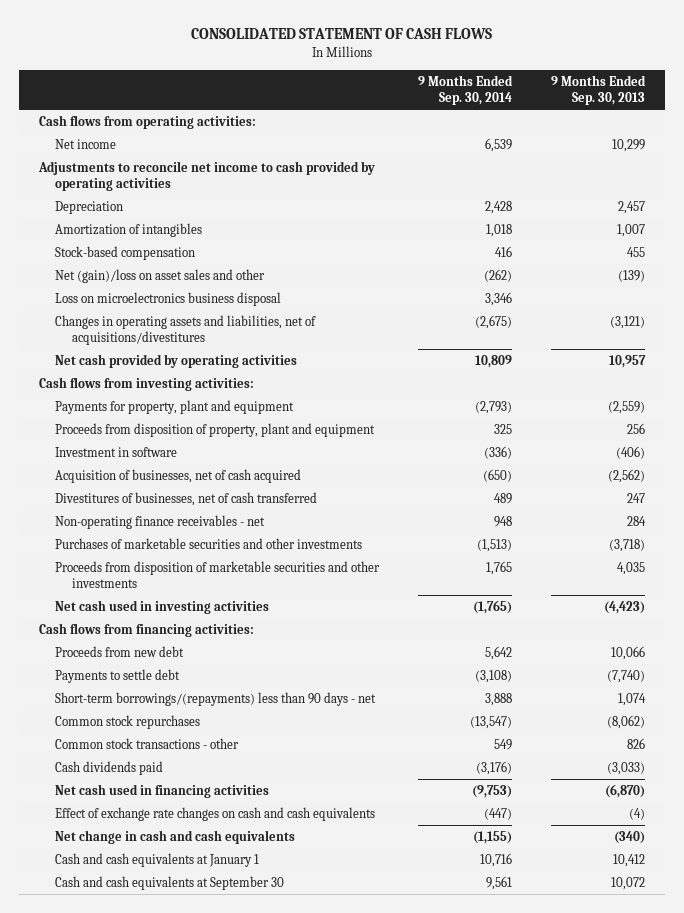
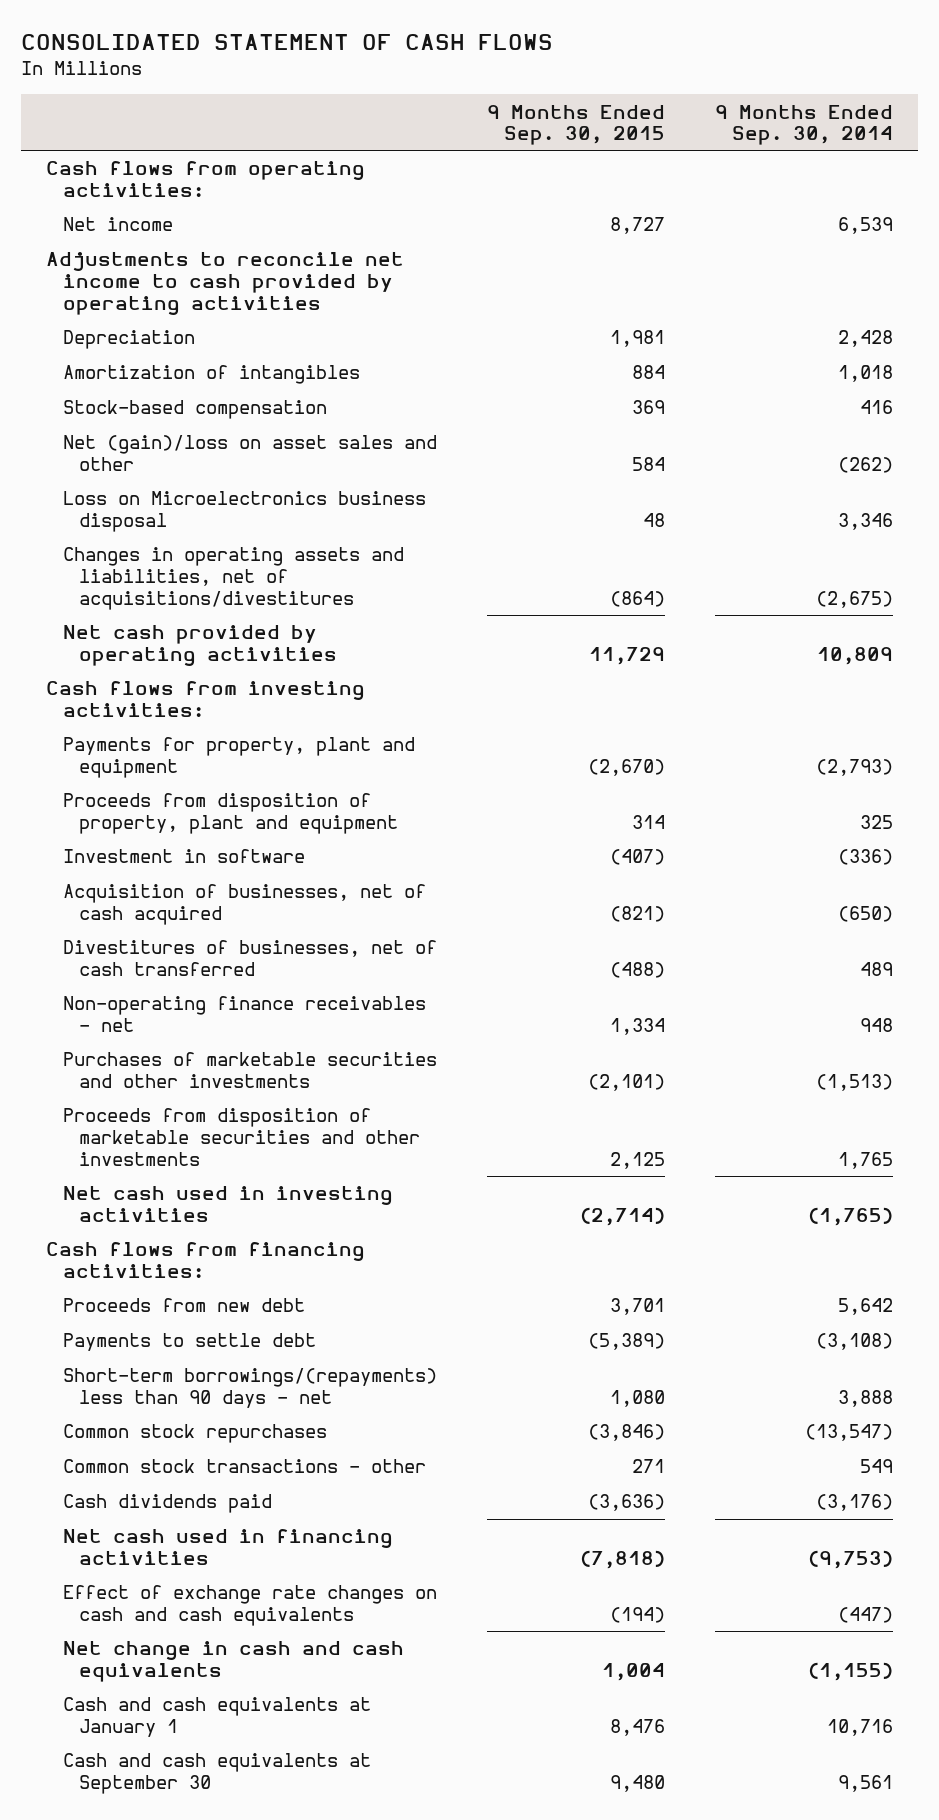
- | 9 Months Ended Sep. 30, 2014 | 9 Months Ended Sep. 30, 2013
+ | 9 Months Ended Sep. 30, 2015 | 9 Months Ended Sep. 30, 2014
- Loss on microelectronics business disposal | 3,346 |
+ Loss on Microelectronics business disposal | 48 | 3,346

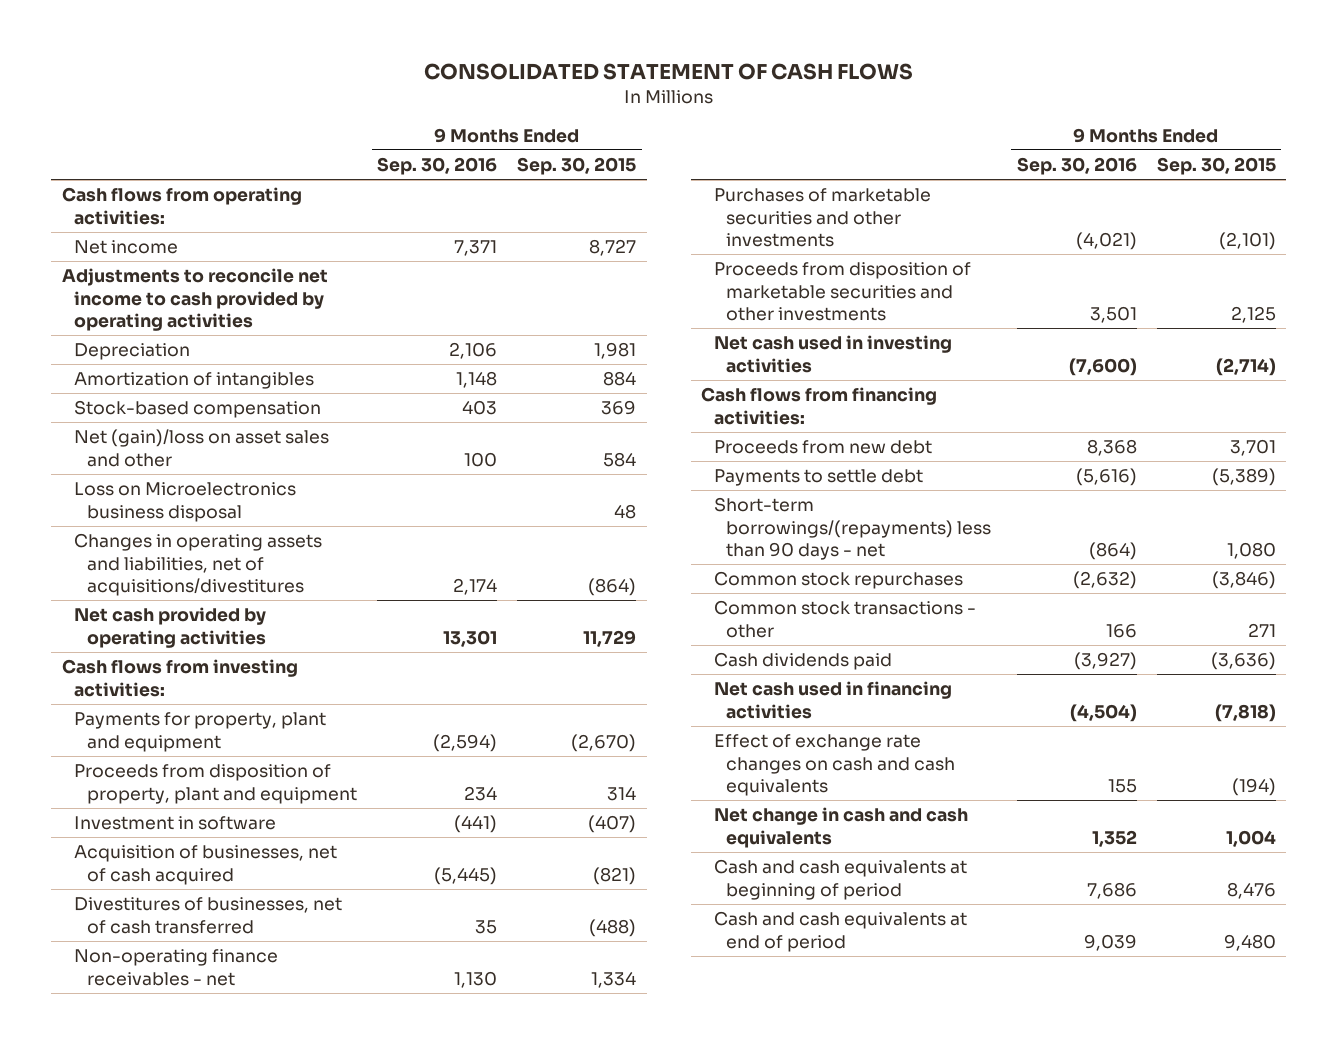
- | 9 Months Ended Sep. 30, 2015 | 9 Months Ended Sep. 30, 2014
+ | 9 Months Ended Sep. 30, 2016 | 9 Months Ended Sep. 30, 2015
- Cash and cash equivalents at January 1 | 8,476 | 10,716
- Cash and cash equivalents at September 30 | 9,480 | 9,561
+ Cash and cash equivalents at beginning of period | 7,686 | 8,476
+ Cash and cash equivalents at end of period | 9,039 | 9,480

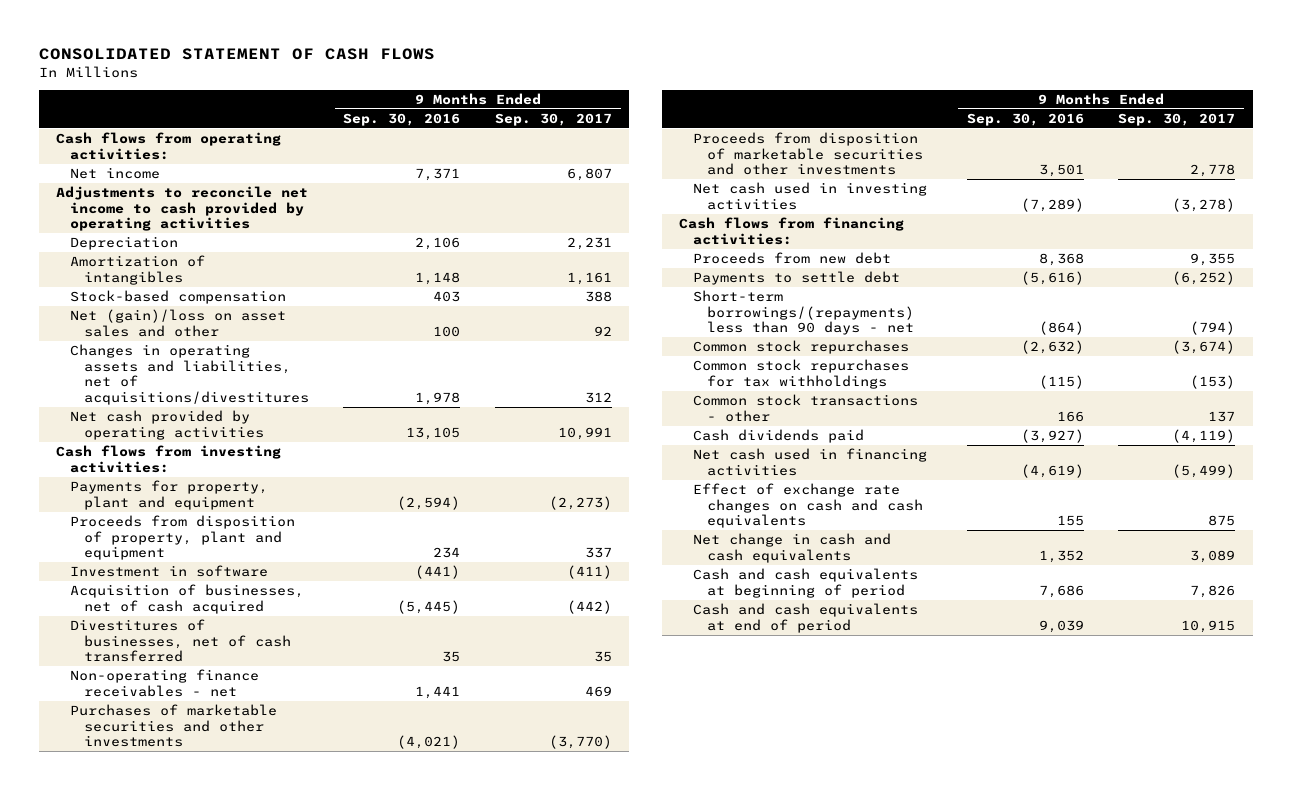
- | 9 Months Ended Sep. 30, 2016 | 9 Months Ended Sep. 30, 2015
+ | 9 Months Ended Sep. 30, 2016 | 9 Months Ended Sep. 30, 2017
- Loss on Microelectronics business disposal | | 48
- Changes in operating assets and liabilities, net of acquisitions/divestitures | 2,174 | (864)
- Net cash provided by operating activities | 13,301 | 11,729
+ Changes in operating assets and liabilities, net of acquisitions/divestitures | 1,978 | 312
+ Net cash provided by operating activities | 13,105 | 10,991
- Non-operating finance receivables - net | 1,130 | 1,334
+ Non-operating finance receivables - net | 1,441 | 469
- Net cash used in investing activities | (7,600) | (2,714)
+ Net cash used in investing activities | (7,289) | (3,278)
+ Common stock repurchases for tax withholdings | (115) | (153)
- Net cash used in financing activities | (4,504) | (7,818)
+ Net cash used in financing activities | (4,619) | (5,499)

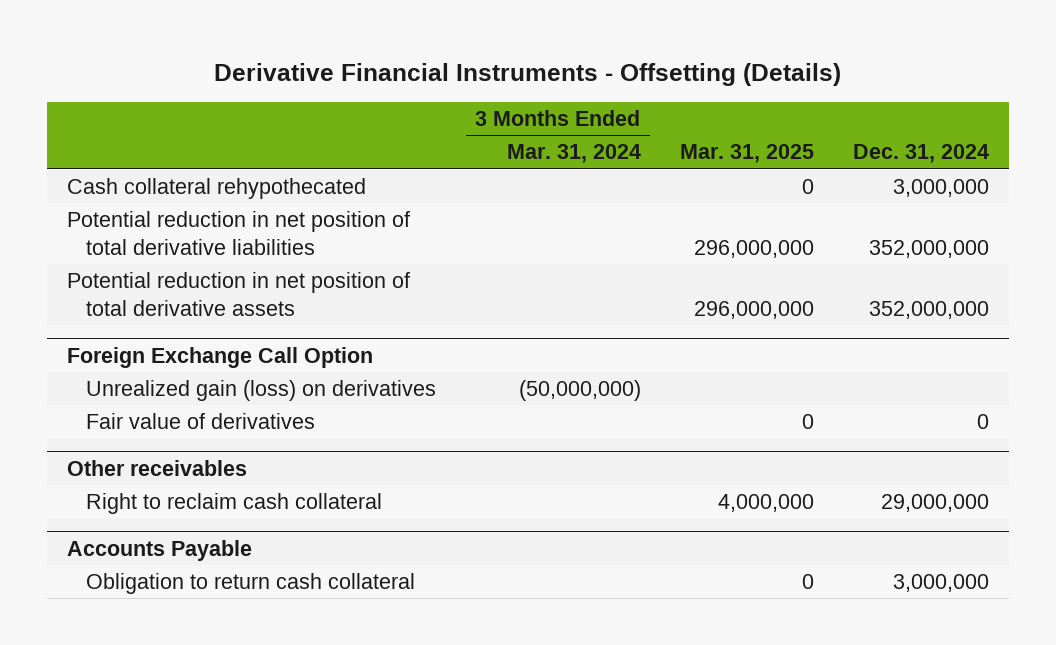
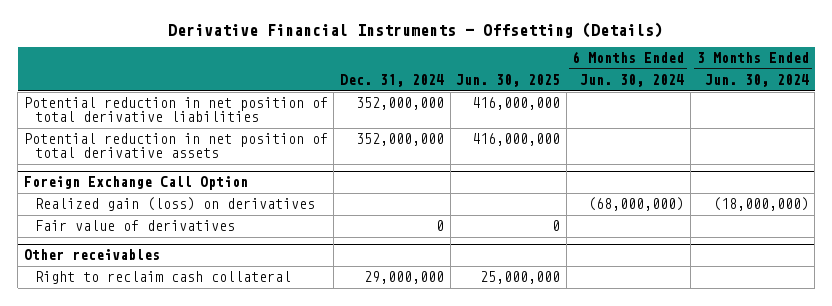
- | 3 Months Ended Mar. 31, 2024 | Mar. 31, 2025 | Dec. 31, 2024
+ | Dec. 31, 2024 | Jun. 30, 2025 | 6 Months Ended Jun. 30, 2024 | 3 Months Ended Jun. 30, 2024
- Cash collateral rehypothecated | | 0 | 3,000,000
@ Foreign Exchange Call Option
- Unrealized gain (loss) on derivatives | (50,000,000) | |
+ Realized gain (loss) on derivatives | | | (68,000,000) | (18,000,000)
- Accounts Payable
- Obligation to return cash collateral | | 0 | 3,000,000

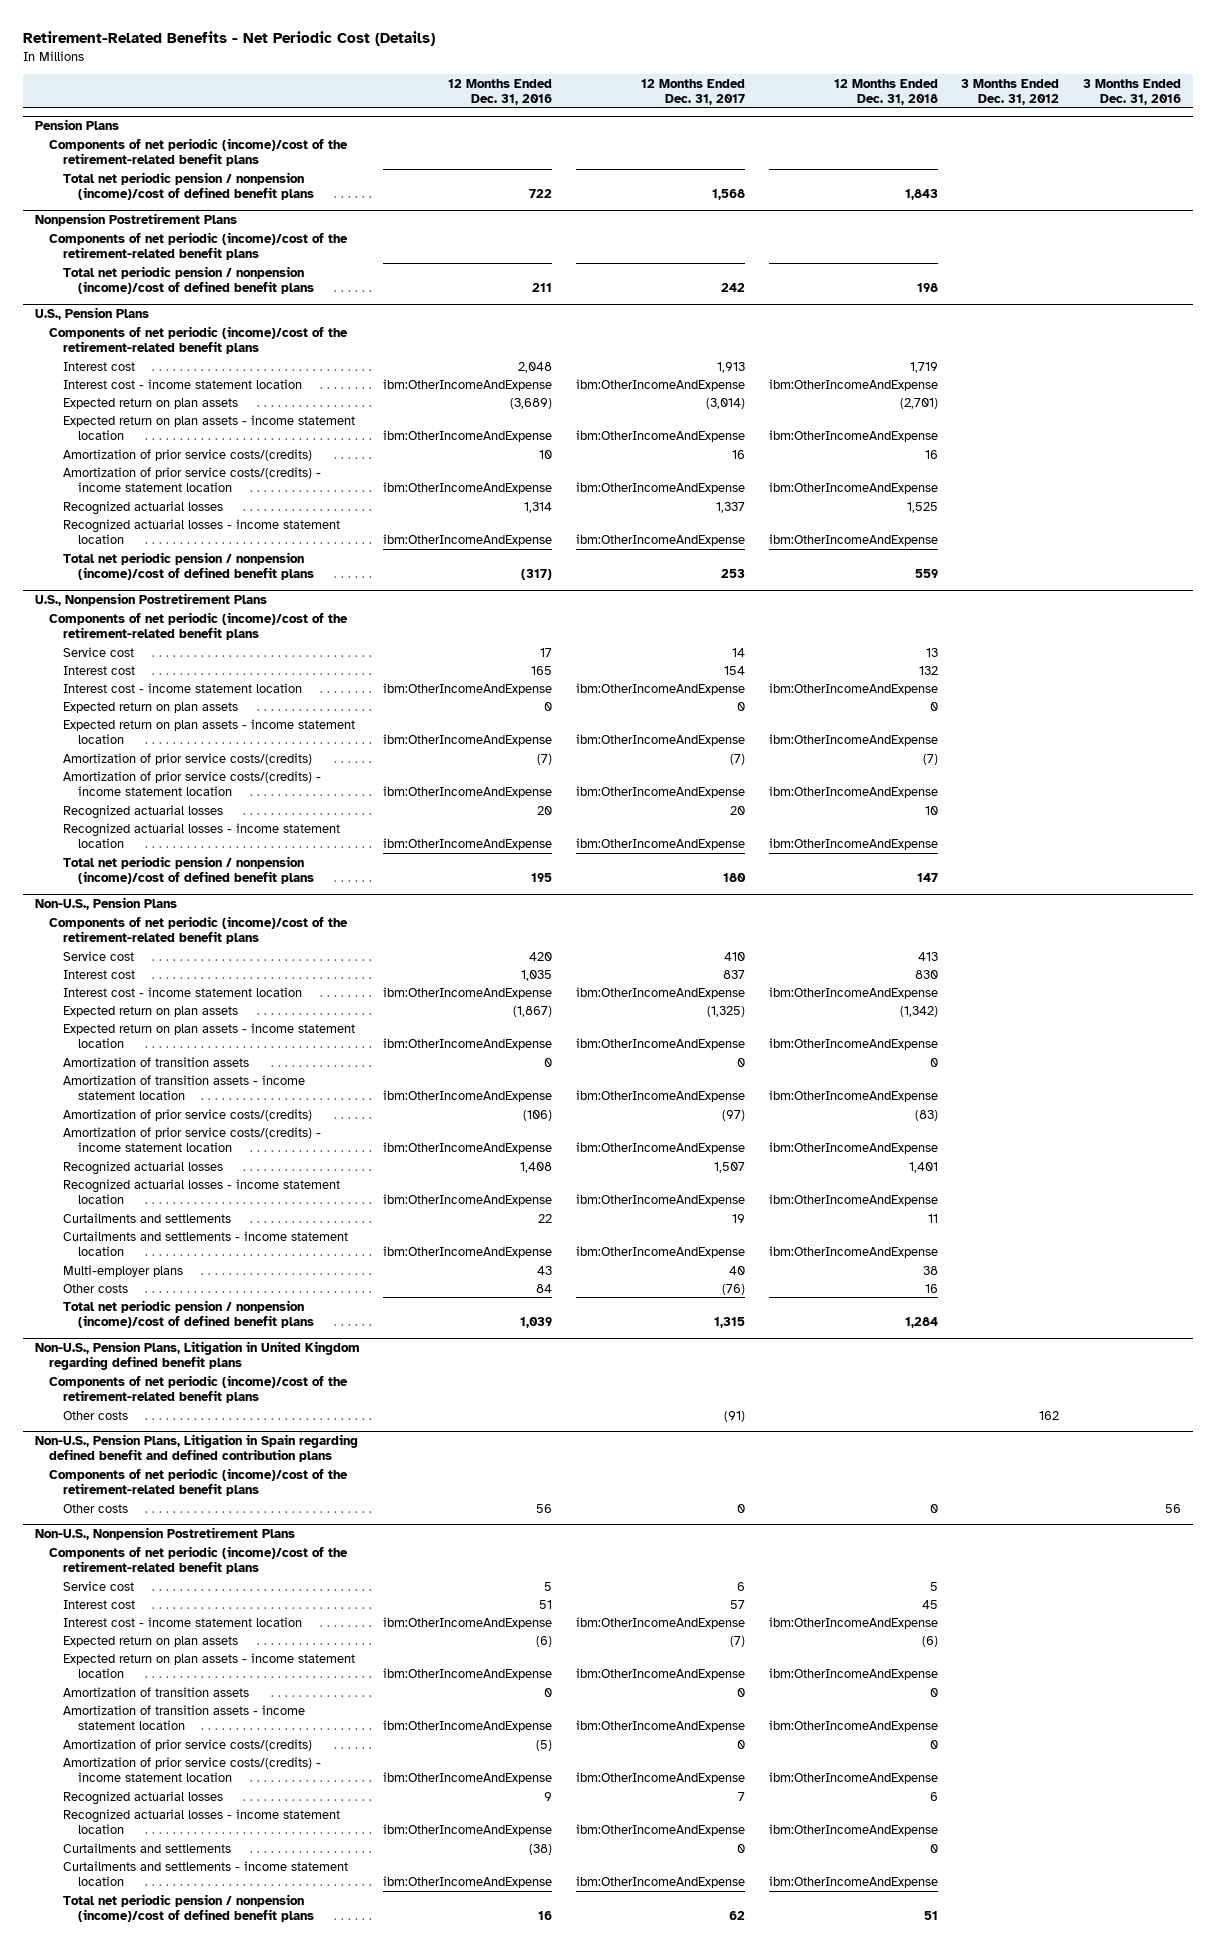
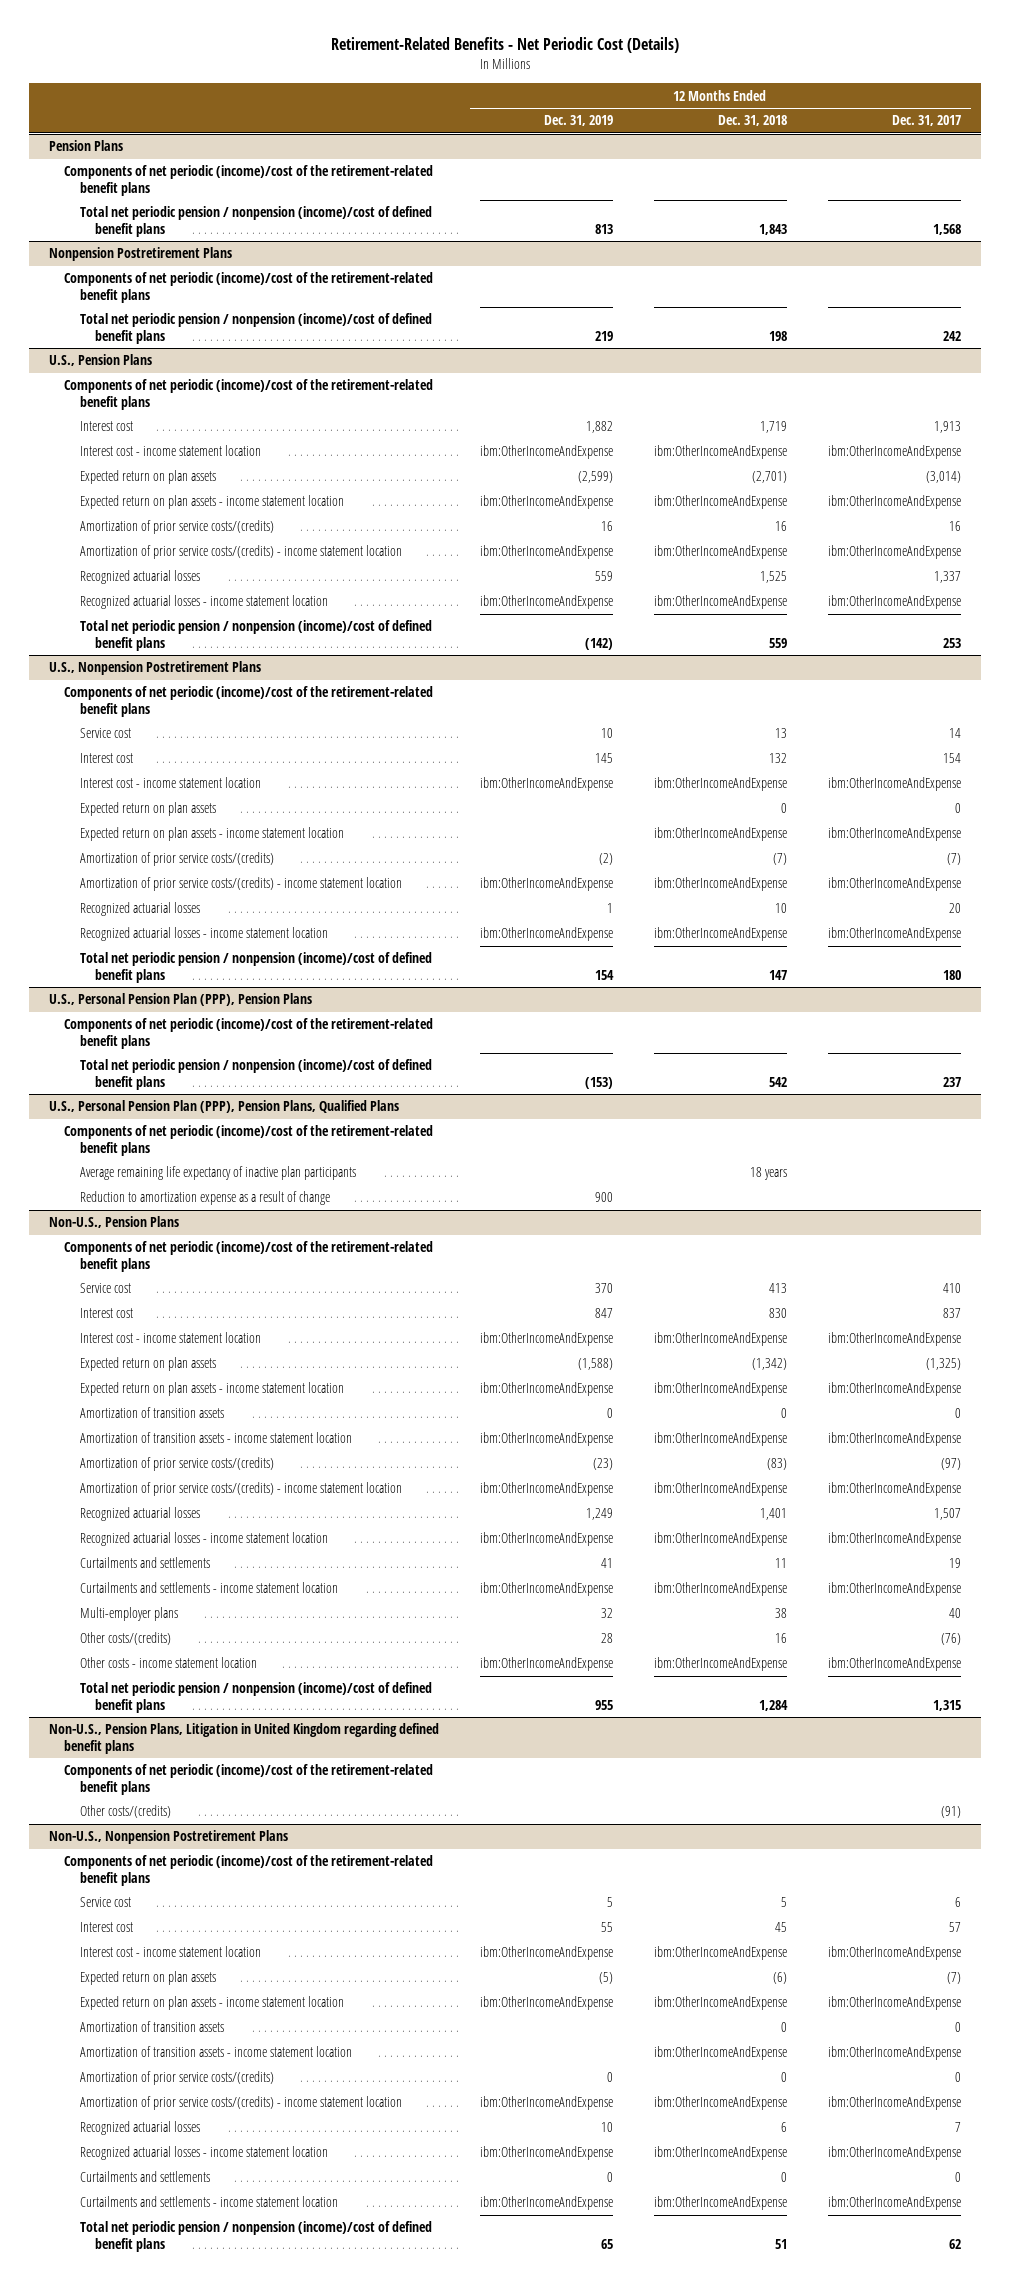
- | 12 Months Ended Dec. 31, 2016 | 12 Months Ended Dec. 31, 2017 | 12 Months Ended Dec. 31, 2018 | 3 Months Ended Dec. 31, 2012 | 3 Months Ended Dec. 31, 2016
+ | 12 Months Ended Dec. 31, 2019 | 12 Months Ended Dec. 31, 2018 | 12 Months Ended Dec. 31, 2017
+ U.S., Personal Pension Plan (PPP), Pension Plans
+ Components of net periodic (income)/cost of the retirement-related benefit plans
+ Total net periodic pension / nonpension (income)/cost of defined benefit plans | (153) | 542 | 237
+ U.S., Personal Pension Plan (PPP), Pension Plans, Qualified Plans
+ Components of net periodic (income)/cost of the retirement-related benefit plans
+ Average remaining life expectancy of inactive plan participants | | 18 years |
+ Reduction to amortization expense as a result of change | 900 | |
@ Non-U.S., Pension Plans
- Other costs | 84 | (76) | 16 | |
+ Other costs/(credits) | 28 | 16 | (76)
+ Other costs - income statement location | ibm:OtherIncomeAndExpense | ibm:OtherIncomeAndExpense | ibm:OtherIncomeAndExpense
@ Non-U.S., Pension Plans, Litigation in United Kingdom regarding defined benefit plans
- Other costs | | (91) | | 162 |
- Non-U.S., Pension Plans, Litigation in Spain regarding defined benefit and defined contribution plans
- Components of net periodic (income)/cost of the retirement-related benefit plans
- Other costs | 56 | 0 | 0 | | 56
@ Non-U.S., Pension Plans, Litigation in United Kingdom regarding defined benefit plans
+ Other costs/(credits) | | | (91)

